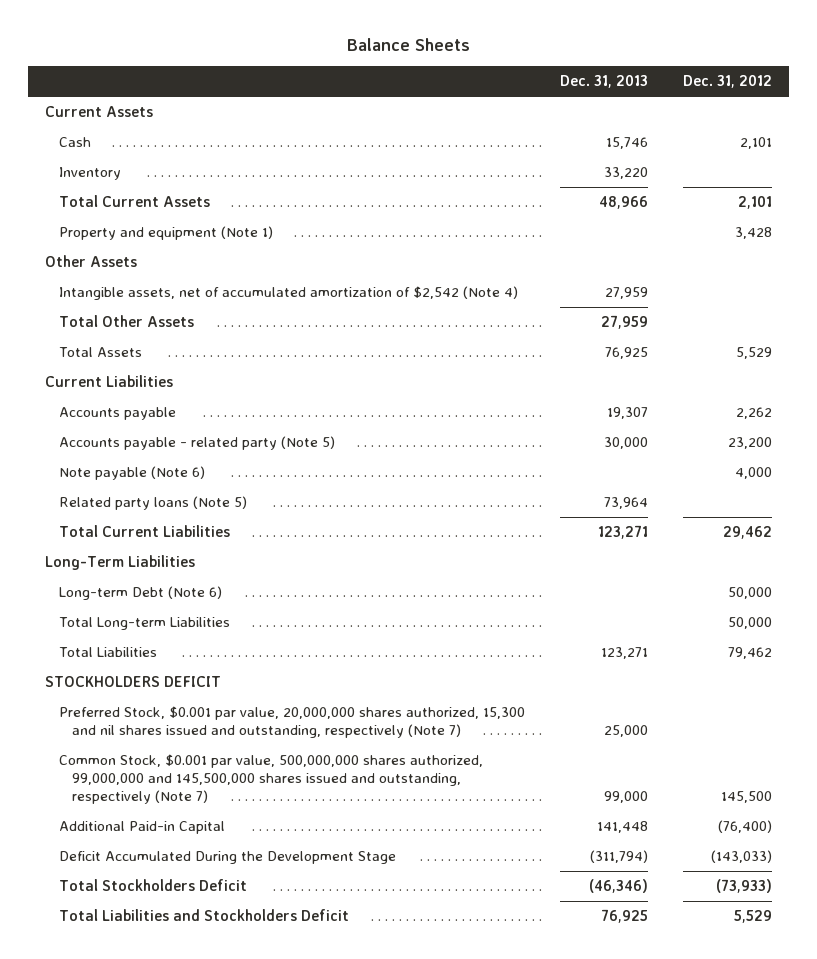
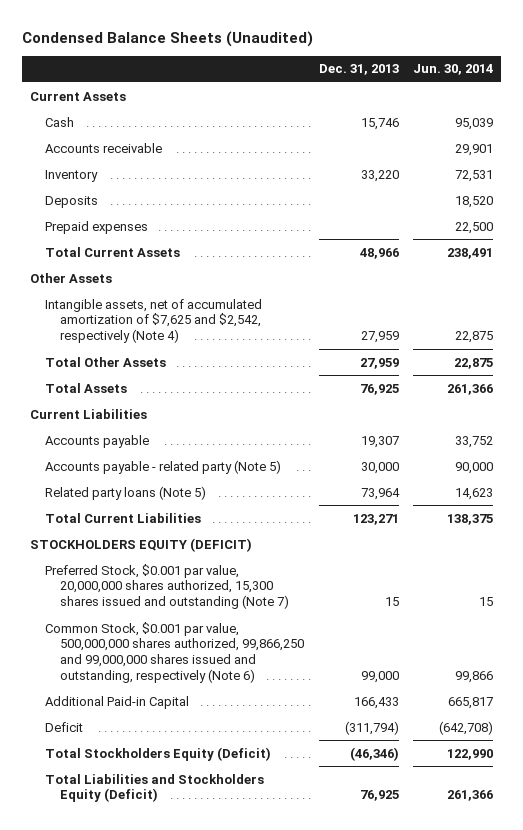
- Balance Sheets
+ Condensed Balance Sheets (Unaudited)
- | Dec. 31, 2013 | Dec. 31, 2012
+ | Dec. 31, 2013 | Jun. 30, 2014
+ Accounts receivable | | 29,901
+ Deposits | | 18,520
+ Prepaid expenses | | 22,500
- Property and equipment (Note 1) | | 3,428
- Intangible assets, net of accumulated amortization of $2,542 (Note 4) | 27,959 |
+ Intangible assets, net of accumulated amortization of $7,625 and $2,542, respectively (Note 4) | 27,959 | 22,875
- Note payable (Note 6) | | 4,000
- Long-Term Liabilities
- Long-term Debt (Note 6) | | 50,000
- Total Long-term Liabilities | | 50,000
- Total Liabilities | 123,271 | 79,462
- STOCKHOLDERS DEFICIT
- Preferred Stock, $0.001 par value, 20,000,000 shares authorized, 15,300 and nil shares issued and outstanding, respectively (Note 7) | 25,000 |
- Common Stock, $0.001 par value, 500,000,000 shares authorized, 99,000,000 and 145,500,000 shares issued and outstanding, respectively (Note 7) | 99,000 | 145,500
- Additional Paid-in Capital | 141,448 | (76,400)
- Deficit Accumulated During the Development Stage | (311,794) | (143,033)
- Total Stockholders Deficit | (46,346) | (73,933)
- Total Liabilities and Stockholders Deficit | 76,925 | 5,529
+ STOCKHOLDERS EQUITY (DEFICIT)
+ Preferred Stock, $0.001 par value, 20,000,000 shares authorized, 15,300 shares issued and outstanding (Note 7) | 15 | 15
+ Common Stock, $0.001 par value, 500,000,000 shares authorized, 99,866,250 and 99,000,000 shares issued and outstanding, respectively (Note 6) | 99,000 | 99,866
+ Additional Paid-in Capital | 166,433 | 665,817
+ Deficit | (311,794) | (642,708)
+ Total Stockholders Equity (Deficit) | (46,346) | 122,990
+ Total Liabilities and Stockholders Equity (Deficit) | 76,925 | 261,366

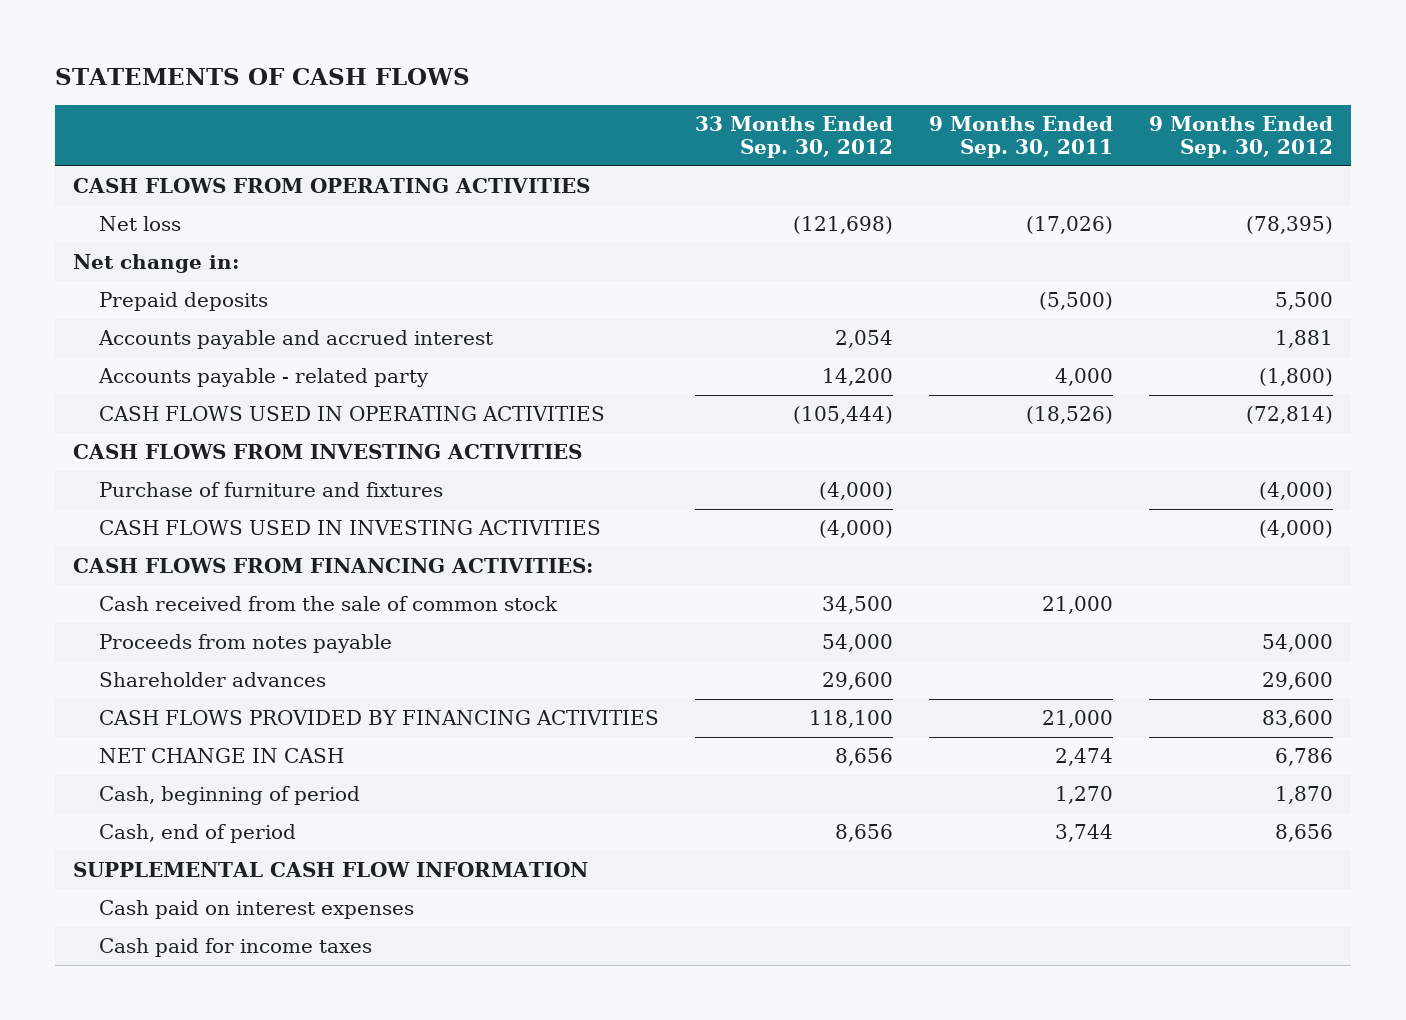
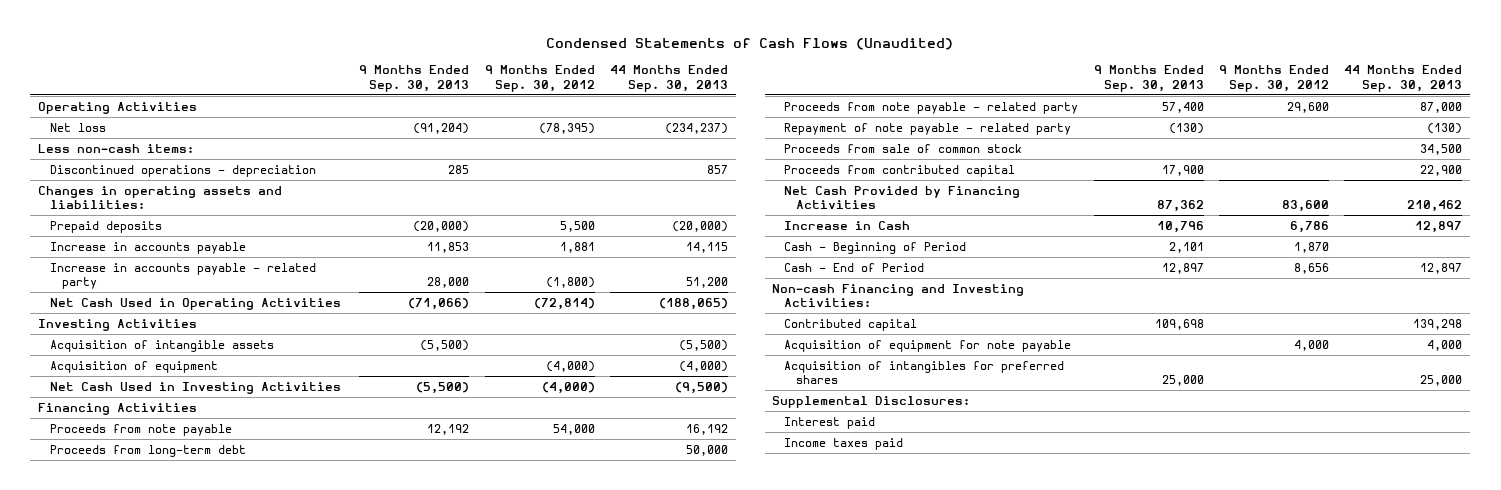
- STATEMENTS OF CASH FLOWS
+ Condensed Statements of Cash Flows (Unaudited)
- | 33 Months Ended Sep. 30, 2012 | 9 Months Ended Sep. 30, 2011 | 9 Months Ended Sep. 30, 2012
+ | 9 Months Ended Sep. 30, 2013 | 9 Months Ended Sep. 30, 2012 | 44 Months Ended Sep. 30, 2013
- CASH FLOWS FROM OPERATING ACTIVITIES
+ Operating Activities
- Net change in:
+ Less non-cash items:
+ Discontinued operations - depreciation | 285 | | 857
+ Changes in operating assets and liabilities:
- Accounts payable and accrued interest | 2,054 | | 1,881
- Accounts payable - related party | 14,200 | 4,000 | (1,800)
- CASH FLOWS USED IN OPERATING ACTIVITIES | (105,444) | (18,526) | (72,814)
- CASH FLOWS FROM INVESTING ACTIVITIES
- Purchase of furniture and fixtures | (4,000) | | (4,000)
- CASH FLOWS USED IN INVESTING ACTIVITIES | (4,000) | | (4,000)
- CASH FLOWS FROM FINANCING ACTIVITIES:
- Cash received from the sale of common stock | 34,500 | 21,000 |
- Proceeds from notes payable | 54,000 | | 54,000
- Shareholder advances | 29,600 | | 29,600
- CASH FLOWS PROVIDED BY FINANCING ACTIVITIES | 118,100 | 21,000 | 83,600
- NET CHANGE IN CASH | 8,656 | 2,474 | 6,786
- Cash, beginning of period | | 1,270 | 1,870
- Cash, end of period | 8,656 | 3,744 | 8,656
- SUPPLEMENTAL CASH FLOW INFORMATION
- Cash paid on interest expenses
- Cash paid for income taxes
+ Increase in accounts payable | 11,853 | 1,881 | 14,115
+ Increase in accounts payable - related party | 28,000 | (1,800) | 51,200
+ Net Cash Used in Operating Activities | (71,066) | (72,814) | (188,065)
+ Investing Activities
+ Acquisition of intangible assets | (5,500) | | (5,500)
+ Acquisition of equipment | | (4,000) | (4,000)
+ Net Cash Used in Investing Activities | (5,500) | (4,000) | (9,500)
+ Financing Activities
+ Proceeds from note payable | 12,192 | 54,000 | 16,192
+ Proceeds from long-term debt | | | 50,000
+ Proceeds from note payable - related party | 57,400 | 29,600 | 87,000
+ Repayment of note payable - related party | (130) | | (130)
+ Proceeds from sale of common stock | | | 34,500
+ Proceeds from contributed capital | 17,900 | | 22,900
+ Net Cash Provided by Financing Activities | 87,362 | 83,600 | 210,462
+ Increase in Cash | 10,796 | 6,786 | 12,897
+ Cash - Beginning of Period | 2,101 | 1,870 |
+ Cash - End of Period | 12,897 | 8,656 | 12,897
+ Non-cash Financing and Investing Activities:
+ Contributed capital | 109,698 | | 139,298
+ Acquisition of equipment for note payable | | 4,000 | 4,000
+ Acquisition of intangibles for preferred shares | 25,000 | | 25,000
+ Supplemental Disclosures:
+ Interest paid
+ Income taxes paid

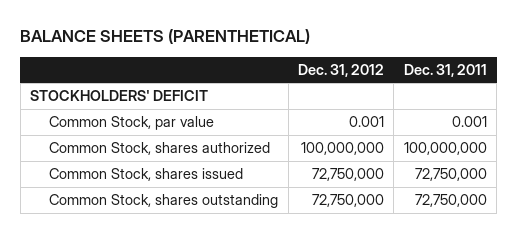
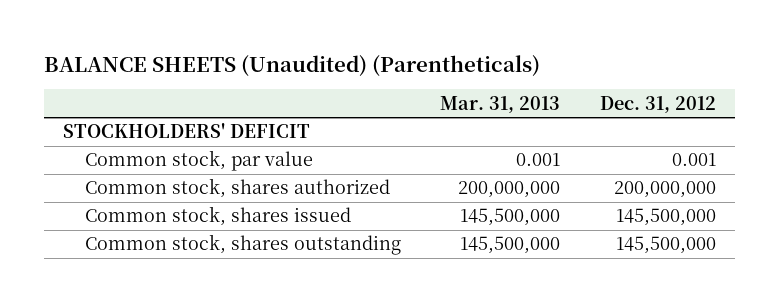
- BALANCE SHEETS (PARENTHETICAL)
+ BALANCE SHEETS (Unaudited) (Parentheticals)
- | Dec. 31, 2012 | Dec. 31, 2011
+ | Mar. 31, 2013 | Dec. 31, 2012
- Common Stock, par value | 0.001 | 0.001
- Common Stock, shares authorized | 100,000,000 | 100,000,000
- Common Stock, shares issued | 72,750,000 | 72,750,000
- Common Stock, shares outstanding | 72,750,000 | 72,750,000
+ Common stock, par value | 0.001 | 0.001
+ Common stock, shares authorized | 200,000,000 | 200,000,000
+ Common stock, shares issued | 145,500,000 | 145,500,000
+ Common stock, shares outstanding | 145,500,000 | 145,500,000

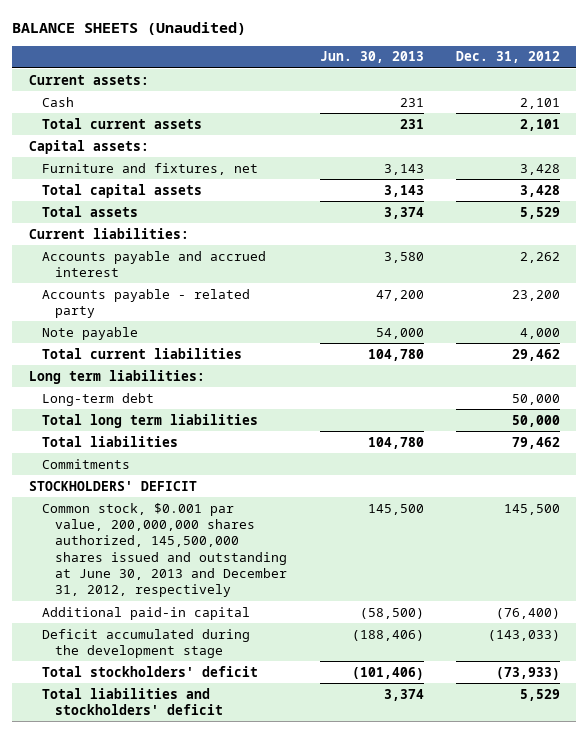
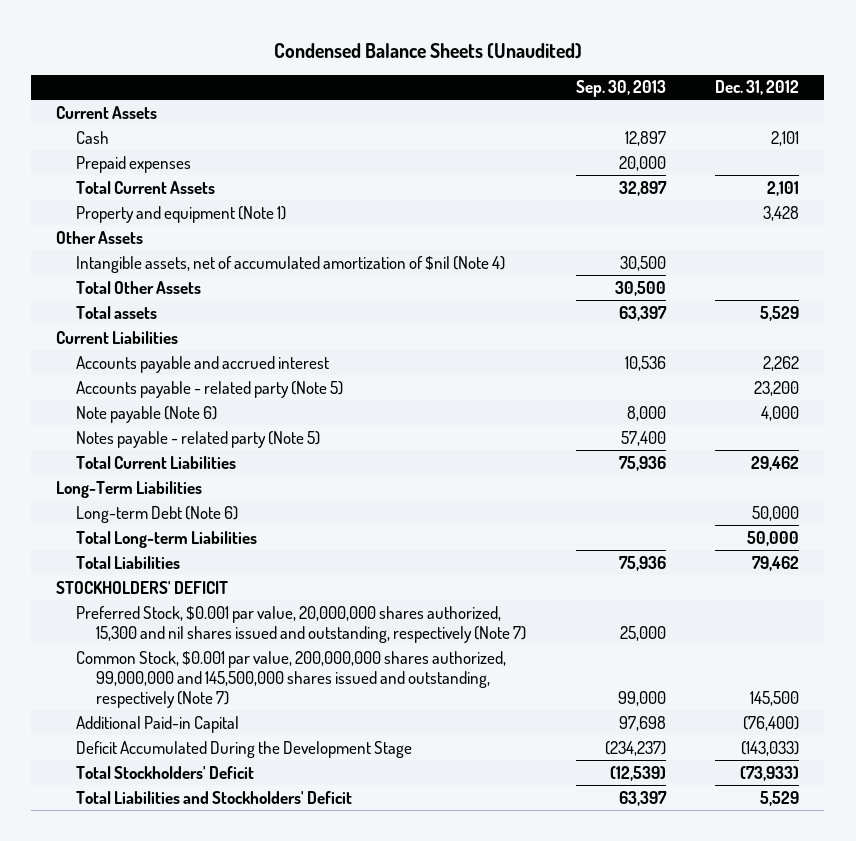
- BALANCE SHEETS (Unaudited)
+ Condensed Balance Sheets (Unaudited)
- | Jun. 30, 2013 | Dec. 31, 2012
+ | Sep. 30, 2013 | Dec. 31, 2012
- Current assets:
+ Current Assets
- Total current assets | 231 | 2,101
- Capital assets:
- Furniture and fixtures, net | 3,143 | 3,428
- Total capital assets | 3,143 | 3,428
+ Prepaid expenses | 20,000 |
+ Total Current Assets | 32,897 | 2,101
+ Property and equipment (Note 1) | | 3,428
+ Other Assets
+ Intangible assets, net of accumulated amortization of $nil (Note 4) | 30,500 |
+ Total Other Assets | 30,500 |
- Current liabilities:
+ Current Liabilities
- Accounts payable - related party | 47,200 | 23,200
- Note payable | 54,000 | 4,000
- Total current liabilities | 104,780 | 29,462
- Long term liabilities:
- Long-term debt | | 50,000
- Total long term liabilities | | 50,000
- Total liabilities | 104,780 | 79,462
- Commitments
+ Accounts payable - related party (Note 5) | | 23,200
+ Note payable (Note 6) | 8,000 | 4,000
+ Notes payable - related party (Note 5) | 57,400 |
+ Total Current Liabilities | 75,936 | 29,462
+ Long-Term Liabilities
+ Long-term Debt (Note 6) | | 50,000
+ Total Long-term Liabilities | | 50,000
+ Total Liabilities | 75,936 | 79,462
- Common stock, $0.001 par value, 200,000,000 shares authorized, 145,500,000 shares issued and outstanding at June 30, 2013 and December 31, 2012, respectively | 145,500 | 145,500
- Additional paid-in capital | (58,500) | (76,400)
- Deficit accumulated during the development stage | (188,406) | (143,033)
- Total stockholders' deficit | (101,406) | (73,933)
- Total liabilities and stockholders' deficit | 3,374 | 5,529
+ Preferred Stock, $0.001 par value, 20,000,000 shares authorized, 15,300 and nil shares issued and outstanding, respectively (Note 7) | 25,000 |
+ Common Stock, $0.001 par value, 200,000,000 shares authorized, 99,000,000 and 145,500,000 shares issued and outstanding, respectively (Note 7) | 99,000 | 145,500
+ Additional Paid-in Capital | 97,698 | (76,400)
+ Deficit Accumulated During the Development Stage | (234,237) | (143,033)
+ Total Stockholders' Deficit | (12,539) | (73,933)
+ Total Liabilities and Stockholders' Deficit | 63,397 | 5,529

